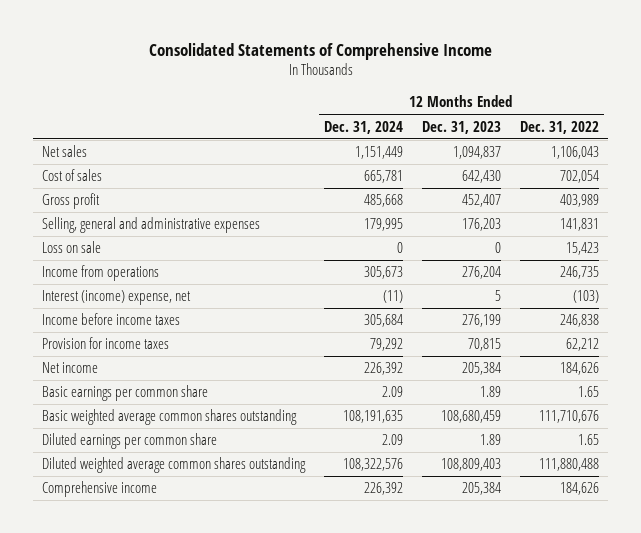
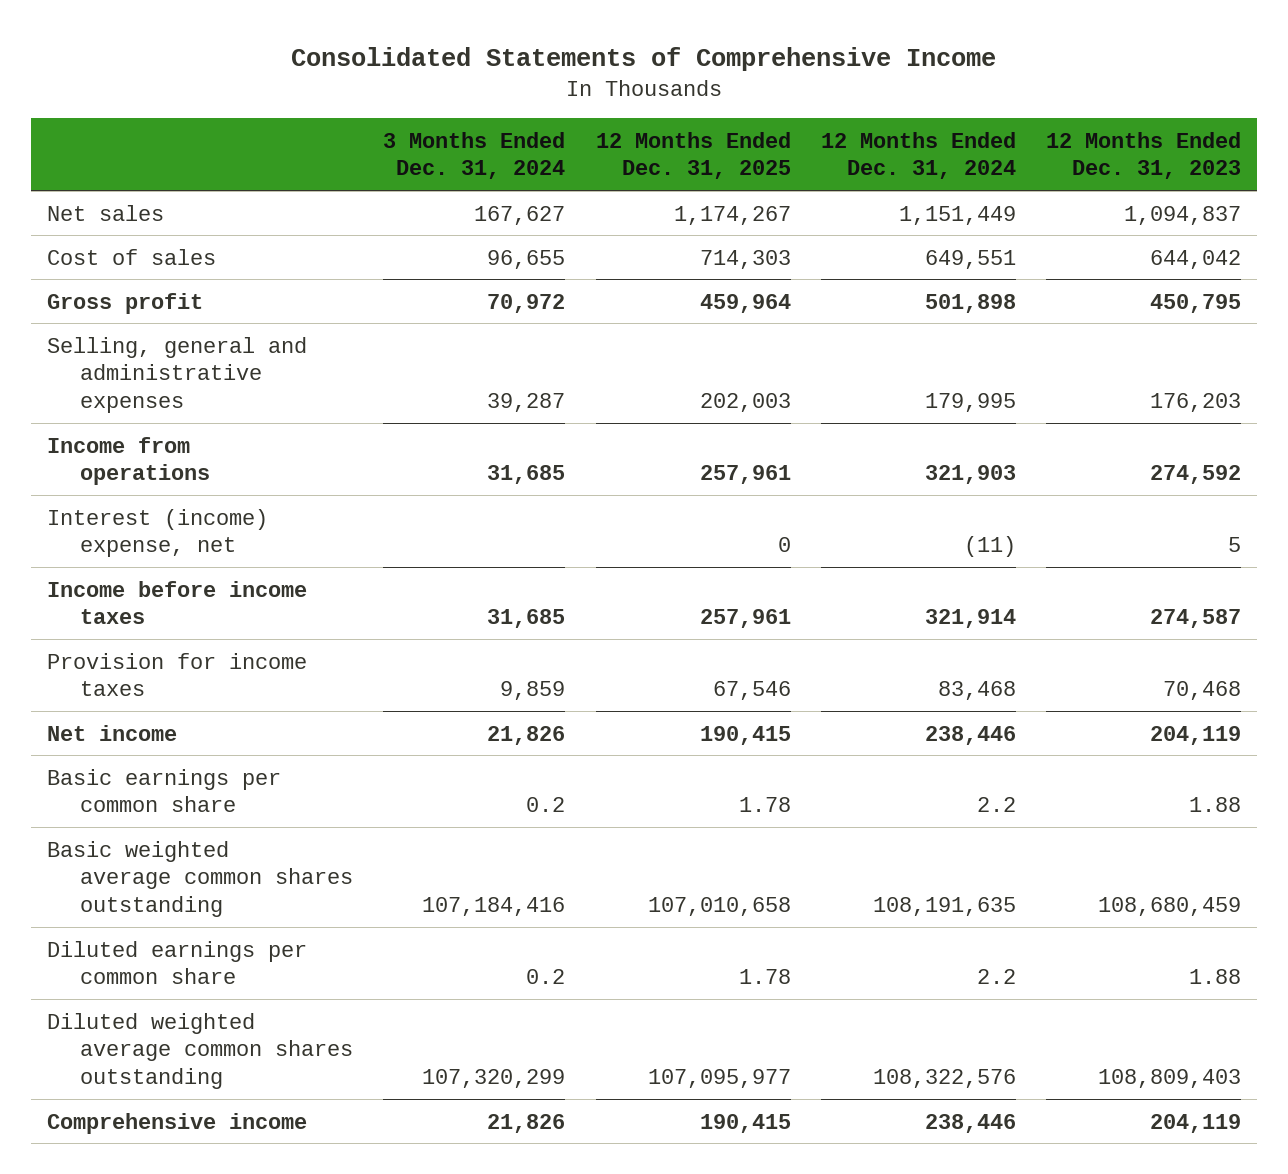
- | 12 Months Ended Dec. 31, 2024 | 12 Months Ended Dec. 31, 2023 | 12 Months Ended Dec. 31, 2022
+ | 3 Months Ended Dec. 31, 2024 | 12 Months Ended Dec. 31, 2025 | 12 Months Ended Dec. 31, 2024 | 12 Months Ended Dec. 31, 2023
- Cost of sales | 665,781 | 642,430 | 702,054
- Gross profit | 485,668 | 452,407 | 403,989
+ Cost of sales | 96,655 | 714,303 | 649,551 | 644,042
+ Gross profit | 70,972 | 459,964 | 501,898 | 450,795
- Loss on sale | 0 | 0 | 15,423
- Income from operations | 305,673 | 276,204 | 246,735
+ Income from operations | 31,685 | 257,961 | 321,903 | 274,592
- Income before income taxes | 305,684 | 276,199 | 246,838
- Provision for income taxes | 79,292 | 70,815 | 62,212
- Net income | 226,392 | 205,384 | 184,626
- Basic earnings per common share | 2.09 | 1.89 | 1.65
+ Income before income taxes | 31,685 | 257,961 | 321,914 | 274,587
+ Provision for income taxes | 9,859 | 67,546 | 83,468 | 70,468
+ Net income | 21,826 | 190,415 | 238,446 | 204,119
+ Basic earnings per common share | 0.2 | 1.78 | 2.2 | 1.88
- Diluted earnings per common share | 2.09 | 1.89 | 1.65
+ Diluted earnings per common share | 0.2 | 1.78 | 2.2 | 1.88
- Comprehensive income | 226,392 | 205,384 | 184,626
+ Comprehensive income | 21,826 | 190,415 | 238,446 | 204,119

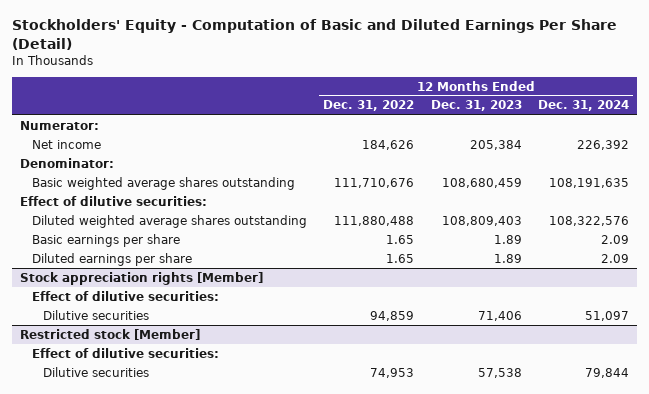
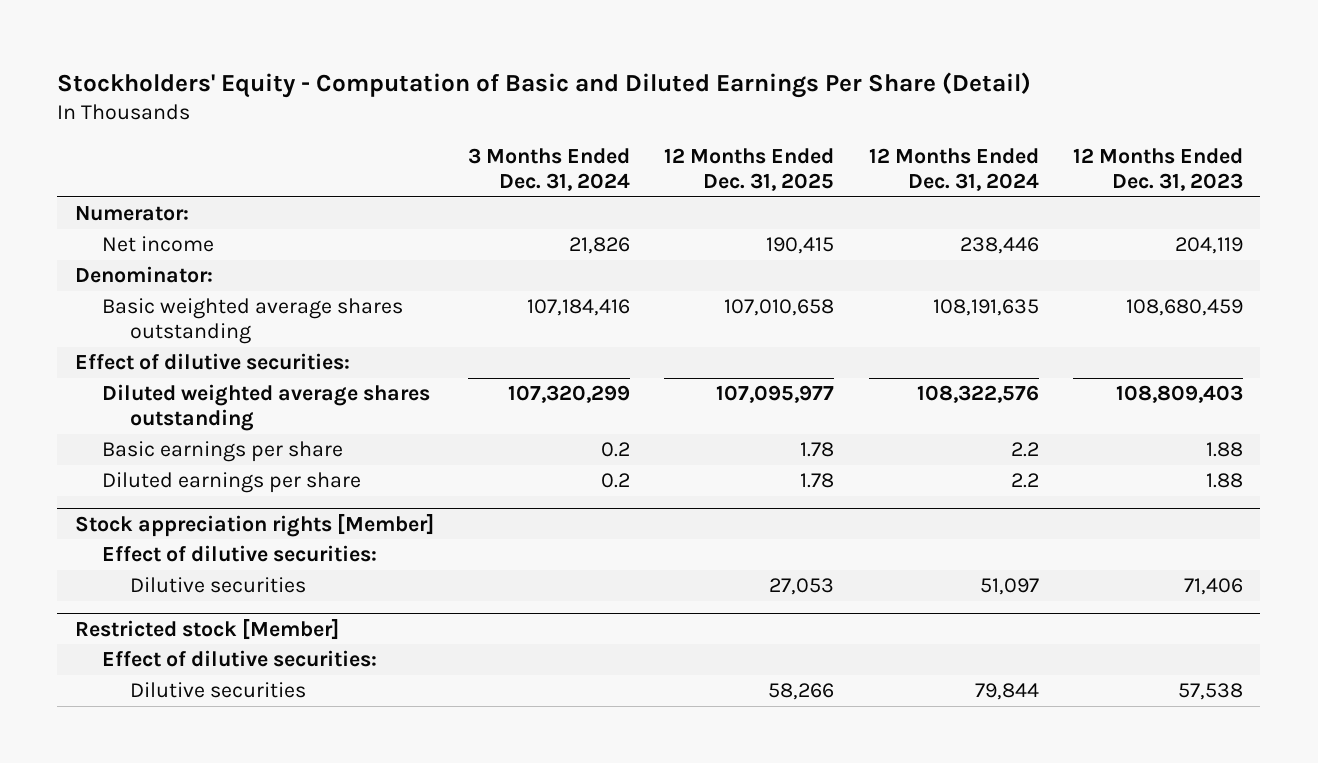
- | 12 Months Ended Dec. 31, 2022 | 12 Months Ended Dec. 31, 2023 | 12 Months Ended Dec. 31, 2024
+ | 3 Months Ended Dec. 31, 2024 | 12 Months Ended Dec. 31, 2025 | 12 Months Ended Dec. 31, 2024 | 12 Months Ended Dec. 31, 2023
- Net income | 184,626 | 205,384 | 226,392
+ Net income | 21,826 | 190,415 | 238,446 | 204,119
- Basic earnings per share | 1.65 | 1.89 | 2.09
- Diluted earnings per share | 1.65 | 1.89 | 2.09
+ Basic earnings per share | 0.2 | 1.78 | 2.2 | 1.88
+ Diluted earnings per share | 0.2 | 1.78 | 2.2 | 1.88

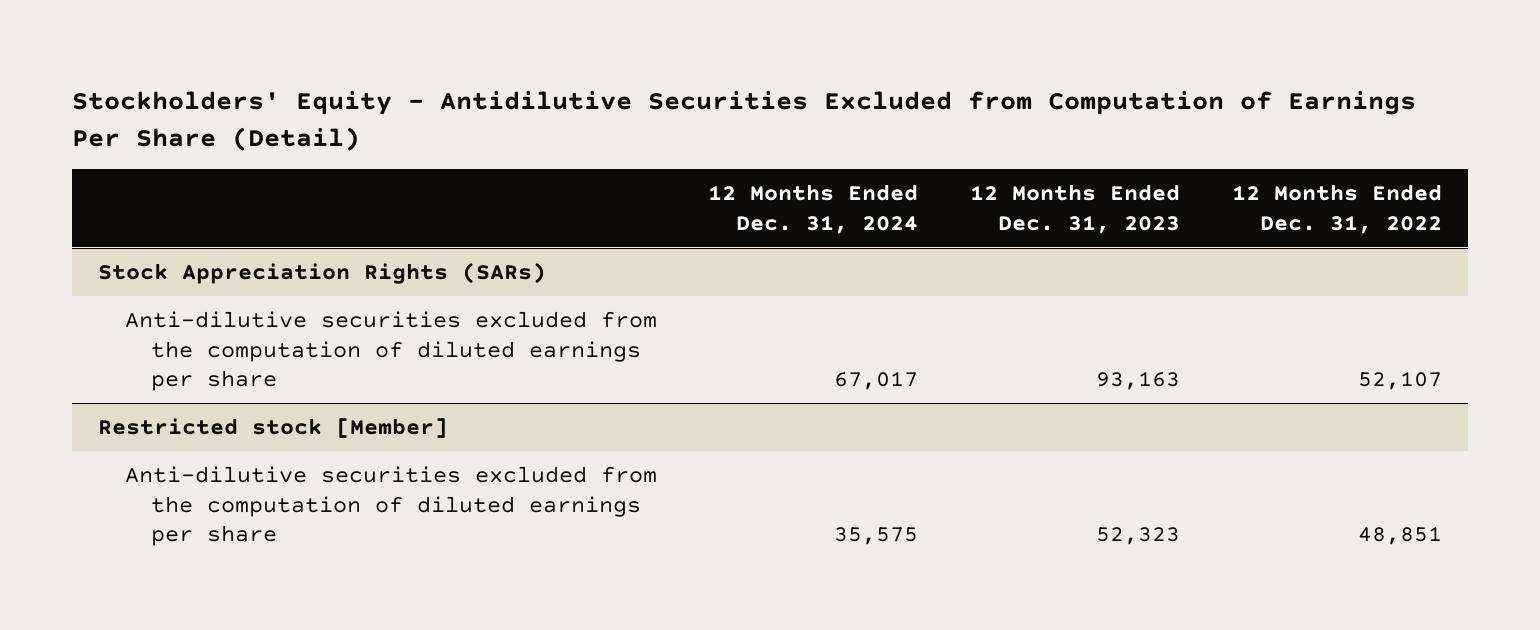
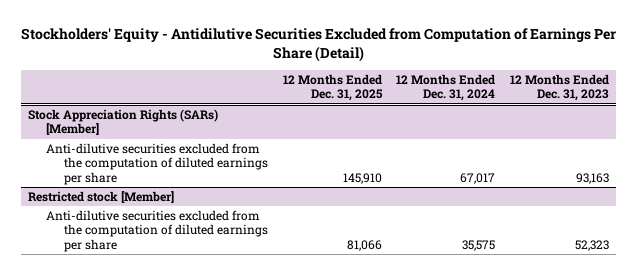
- | 12 Months Ended Dec. 31, 2024 | 12 Months Ended Dec. 31, 2023 | 12 Months Ended Dec. 31, 2022
+ | 12 Months Ended Dec. 31, 2025 | 12 Months Ended Dec. 31, 2024 | 12 Months Ended Dec. 31, 2023
- Stock Appreciation Rights (SARs)
+ Stock Appreciation Rights (SARs) [Member]

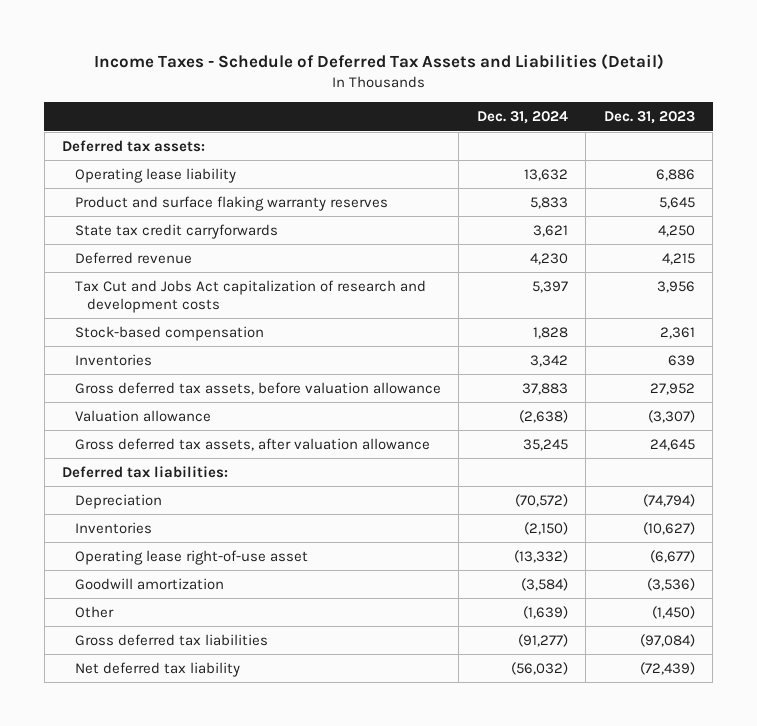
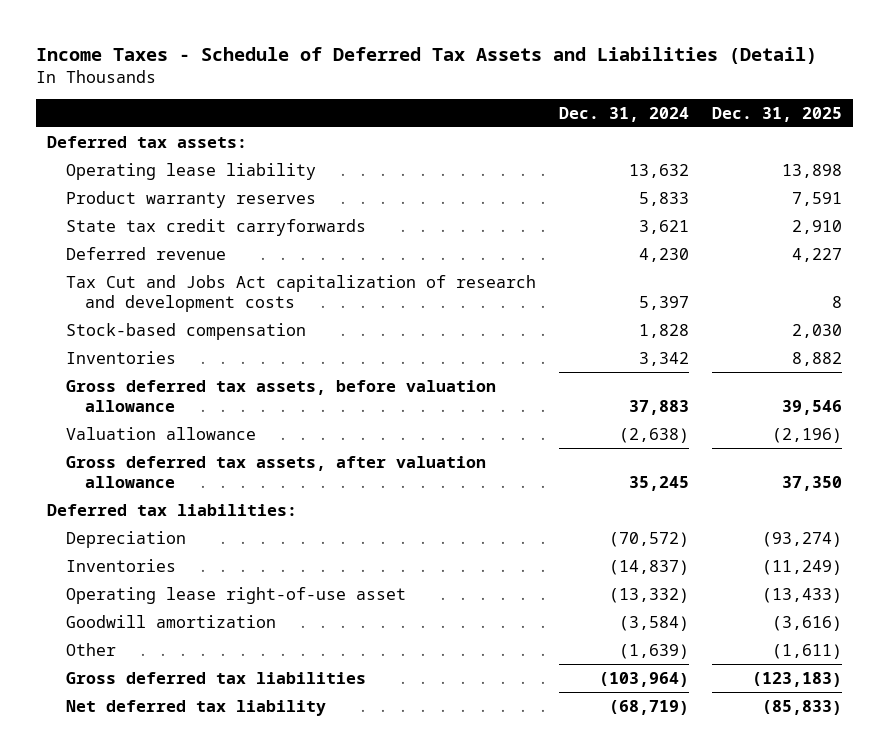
- | Dec. 31, 2024 | Dec. 31, 2023
+ | Dec. 31, 2024 | Dec. 31, 2025
- Product and surface flaking warranty reserves | 5,833 | 5,645
+ Product warranty reserves | 5,833 | 7,591
- Inventories | (2,150) | (10,627)
+ Inventories | (14,837) | (11,249)
- Gross deferred tax liabilities | (91,277) | (97,084)
- Net deferred tax liability | (56,032) | (72,439)
+ Gross deferred tax liabilities | (103,964) | (123,183)
+ Net deferred tax liability | (68,719) | (85,833)

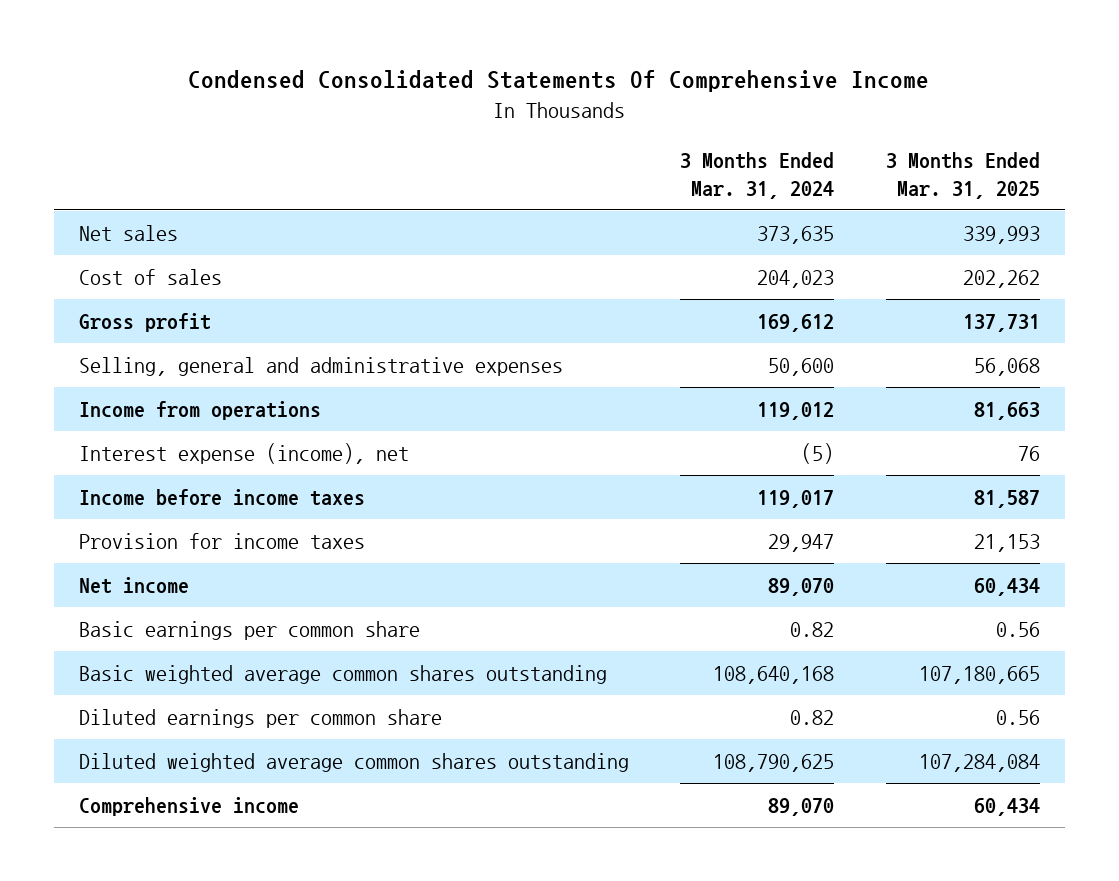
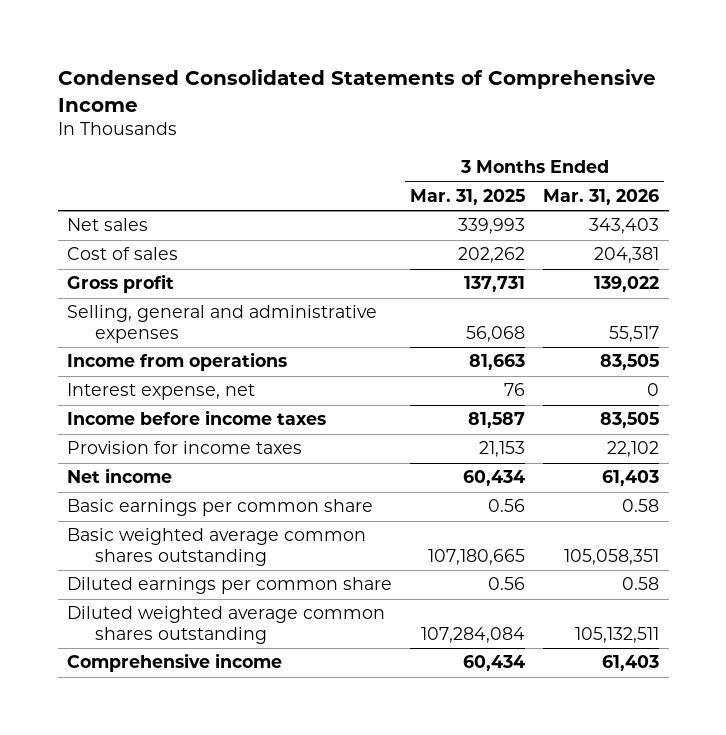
- Condensed Consolidated Statements Of Comprehensive Income
+ Condensed Consolidated Statements of Comprehensive Income
- | 3 Months Ended Mar. 31, 2024 | 3 Months Ended Mar. 31, 2025
+ | 3 Months Ended Mar. 31, 2025 | 3 Months Ended Mar. 31, 2026
- Interest expense (income), net | (5) | 76
+ Interest expense, net | 76 | 0

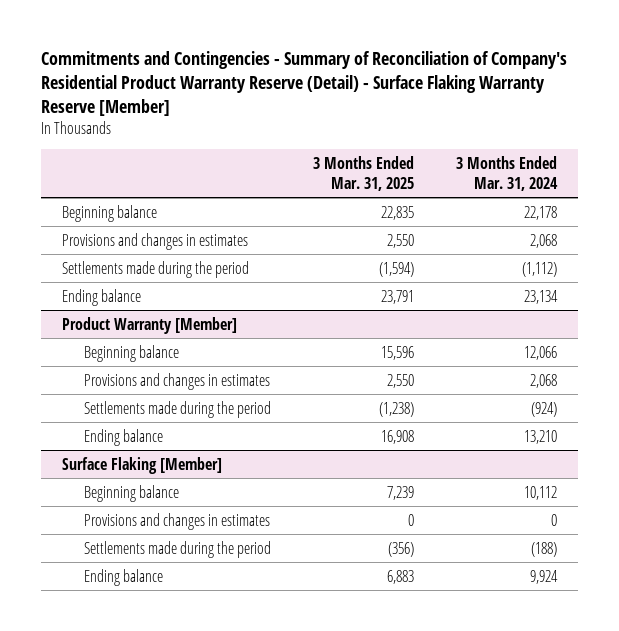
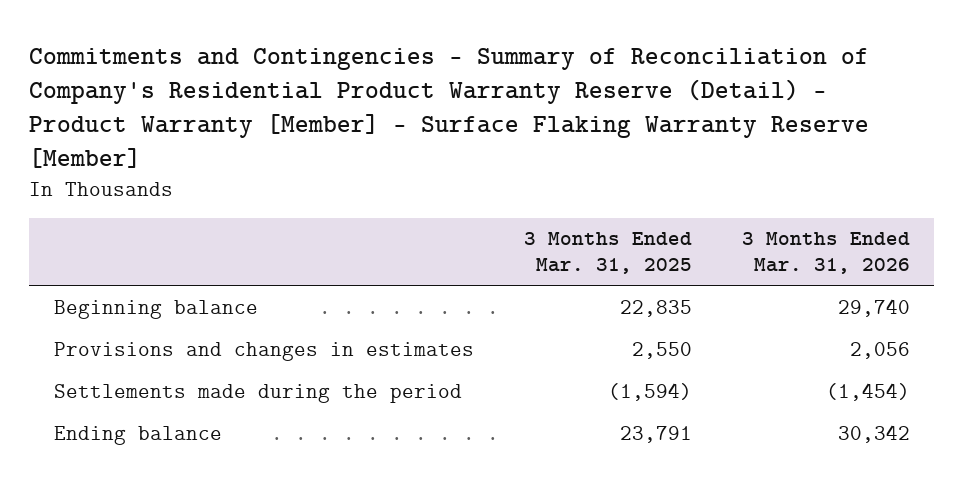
- Commitments and Contingencies - Summary of Reconciliation of Company's Residential Product Warranty Reserve (Detail) - Surface Flaking Warranty Reserve [Member]
+ Commitments and Contingencies - Summary of Reconciliation of Company's Residential Product Warranty Reserve (Detail) - Product Warranty [Member] - Surface Flaking Warranty Reserve [Member]
- | 3 Months Ended Mar. 31, 2025 | 3 Months Ended Mar. 31, 2024
+ | 3 Months Ended Mar. 31, 2025 | 3 Months Ended Mar. 31, 2026
- Product Warranty [Member]
- Beginning balance | 15,596 | 12,066
- Provisions and changes in estimates | 2,550 | 2,068
- Settlements made during the period | (1,238) | (924)
- Ending balance | 16,908 | 13,210
- Surface Flaking [Member]
- Beginning balance | 7,239 | 10,112
- Provisions and changes in estimates | 0 | 0
- Settlements made during the period | (356) | (188)
- Ending balance | 6,883 | 9,924

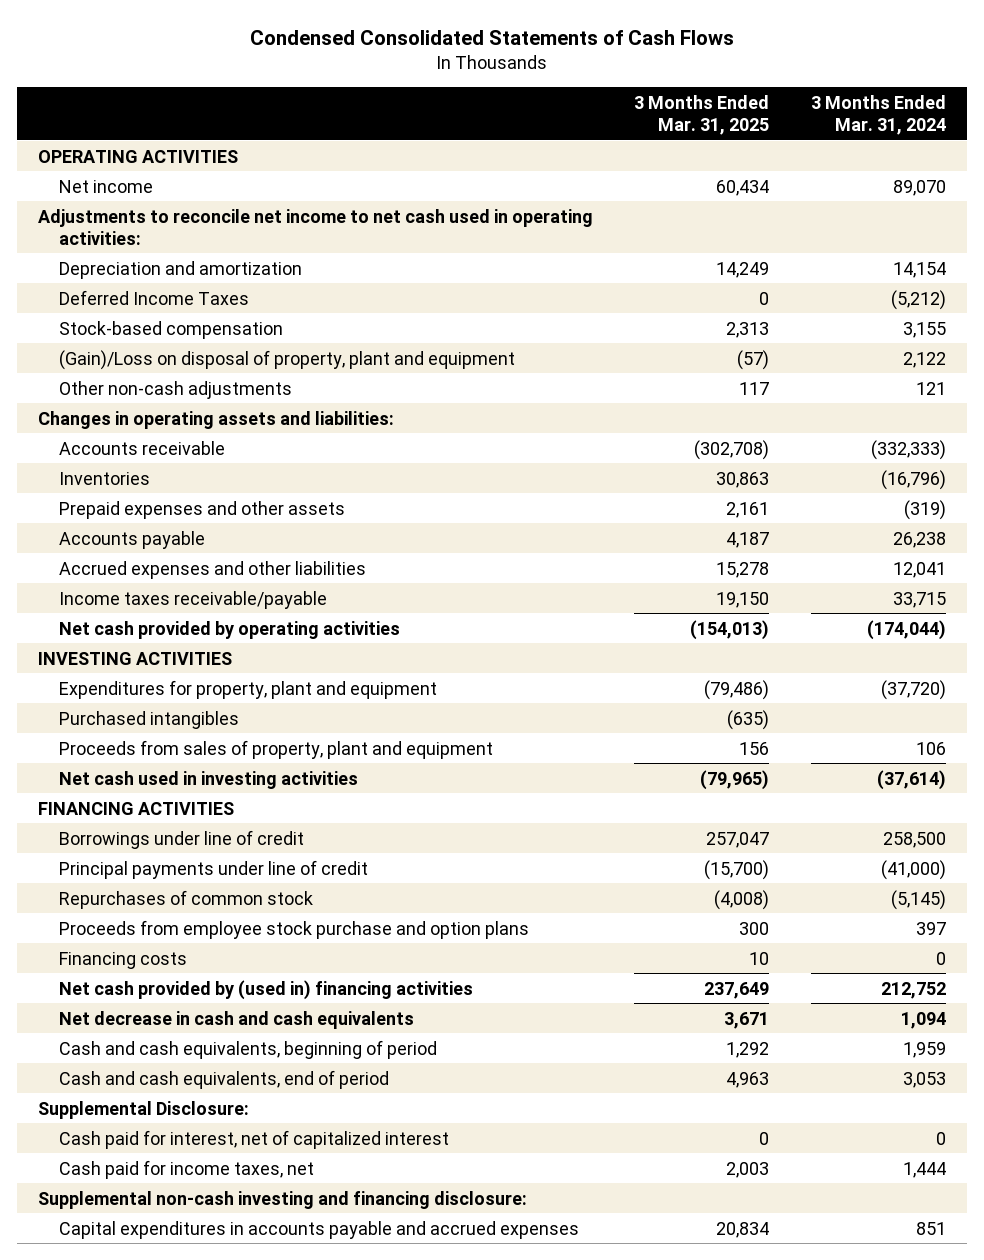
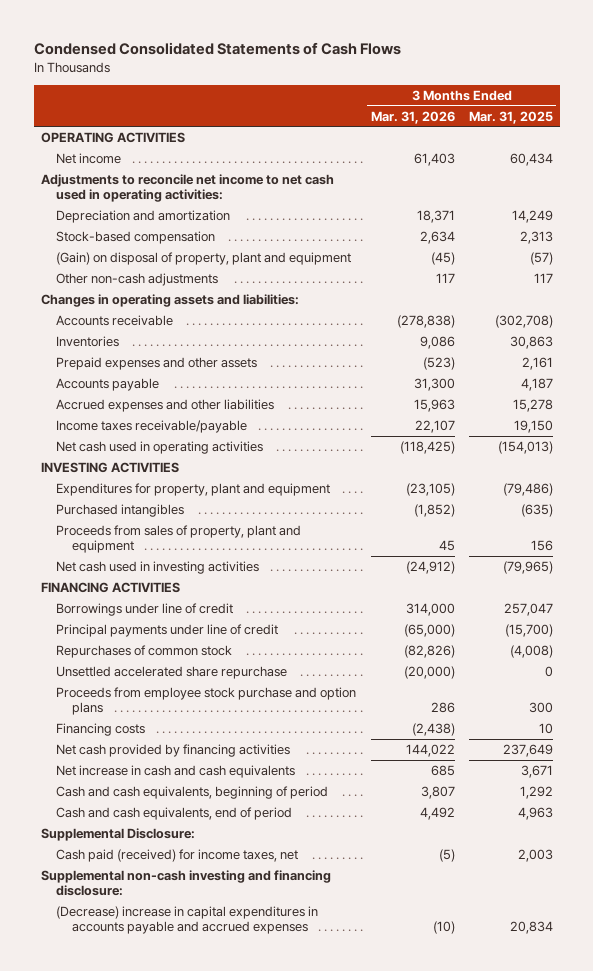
- | 3 Months Ended Mar. 31, 2025 | 3 Months Ended Mar. 31, 2024
+ | 3 Months Ended Mar. 31, 2026 | 3 Months Ended Mar. 31, 2025
- Deferred Income Taxes | 0 | (5,212)
- (Gain)/Loss on disposal of property, plant and equipment | (57) | 2,122
+ (Gain) on disposal of property, plant and equipment | (45) | (57)
- Net cash provided by operating activities | (154,013) | (174,044)
+ Net cash used in operating activities | (118,425) | (154,013)
+ Unsettled accelerated share repurchase | (20,000) | 0
- Net cash provided by (used in) financing activities | 237,649 | 212,752
- Net decrease in cash and cash equivalents | 3,671 | 1,094
+ Net cash provided by financing activities | 144,022 | 237,649
+ Net increase in cash and cash equivalents | 685 | 3,671
- Cash paid for interest, net of capitalized interest | 0 | 0
- Cash paid for income taxes, net | 2,003 | 1,444
+ Cash paid (received) for income taxes, net | (5) | 2,003
- Capital expenditures in accounts payable and accrued expenses | 20,834 | 851
+ (Decrease) increase in capital expenditures in accounts payable and accrued expenses | (10) | 20,834

